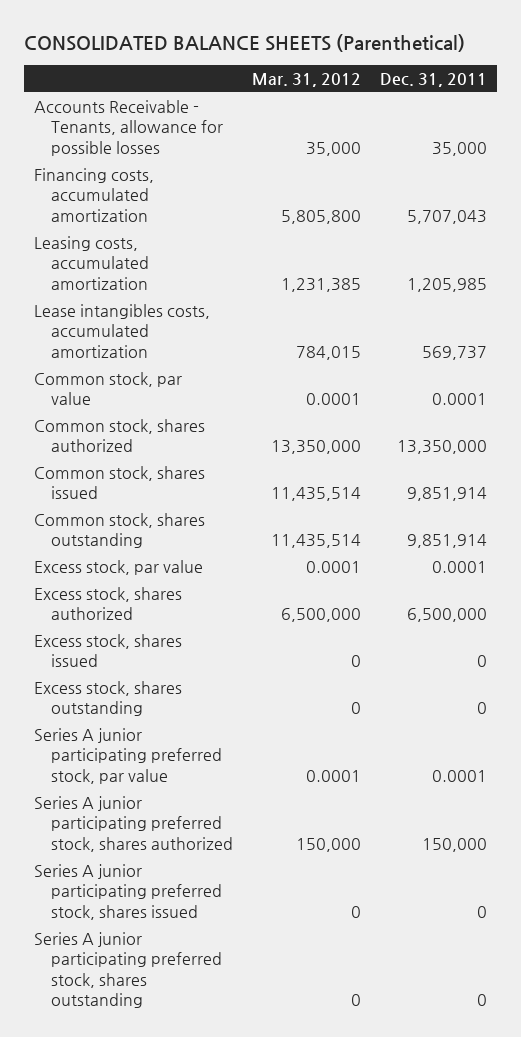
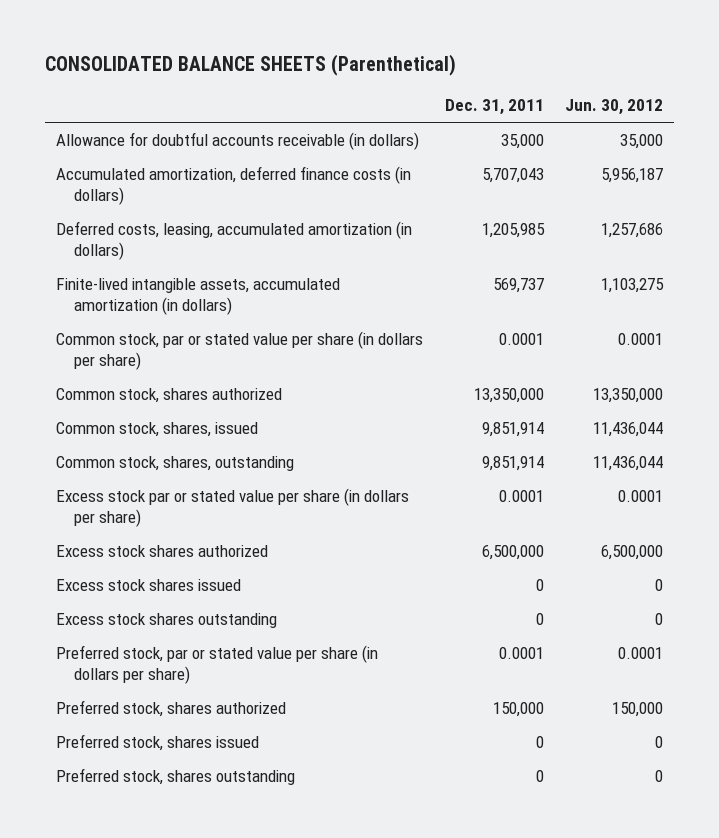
- | Mar. 31, 2012 | Dec. 31, 2011
+ | Dec. 31, 2011 | Jun. 30, 2012
- Accounts Receivable - Tenants, allowance for possible losses | 35,000 | 35,000
- Financing costs, accumulated amortization | 5,805,800 | 5,707,043
- Leasing costs, accumulated amortization | 1,231,385 | 1,205,985
- Lease intangibles costs, accumulated amortization | 784,015 | 569,737
- Common stock, par value | 0.0001 | 0.0001
+ Allowance for doubtful accounts receivable (in dollars) | 35,000 | 35,000
+ Accumulated amortization, deferred finance costs (in dollars) | 5,707,043 | 5,956,187
+ Deferred costs, leasing, accumulated amortization (in dollars) | 1,205,985 | 1,257,686
+ Finite-lived intangible assets, accumulated amortization (in dollars) | 569,737 | 1,103,275
+ Common stock, par or stated value per share (in dollars per share) | 0.0001 | 0.0001
- Common stock, shares issued | 11,435,514 | 9,851,914
- Common stock, shares outstanding | 11,435,514 | 9,851,914
- Excess stock, par value | 0.0001 | 0.0001
- Excess stock, shares authorized | 6,500,000 | 6,500,000
- Excess stock, shares issued | 0 | 0
- Excess stock, shares outstanding | 0 | 0
- Series A junior participating preferred stock, par value | 0.0001 | 0.0001
- Series A junior participating preferred stock, shares authorized | 150,000 | 150,000
- Series A junior participating preferred stock, shares issued | 0 | 0
- Series A junior participating preferred stock, shares outstanding | 0 | 0
+ Common stock, shares, issued | 9,851,914 | 11,436,044
+ Common stock, shares, outstanding | 9,851,914 | 11,436,044
+ Excess stock par or stated value per share (in dollars per share) | 0.0001 | 0.0001
+ Excess stock shares authorized | 6,500,000 | 6,500,000
+ Excess stock shares issued | 0 | 0
+ Excess stock shares outstanding | 0 | 0
+ Preferred stock, par or stated value per share (in dollars per share) | 0.0001 | 0.0001
+ Preferred stock, shares authorized | 150,000 | 150,000
+ Preferred stock, shares issued | 0 | 0
+ Preferred stock, shares outstanding | 0 | 0

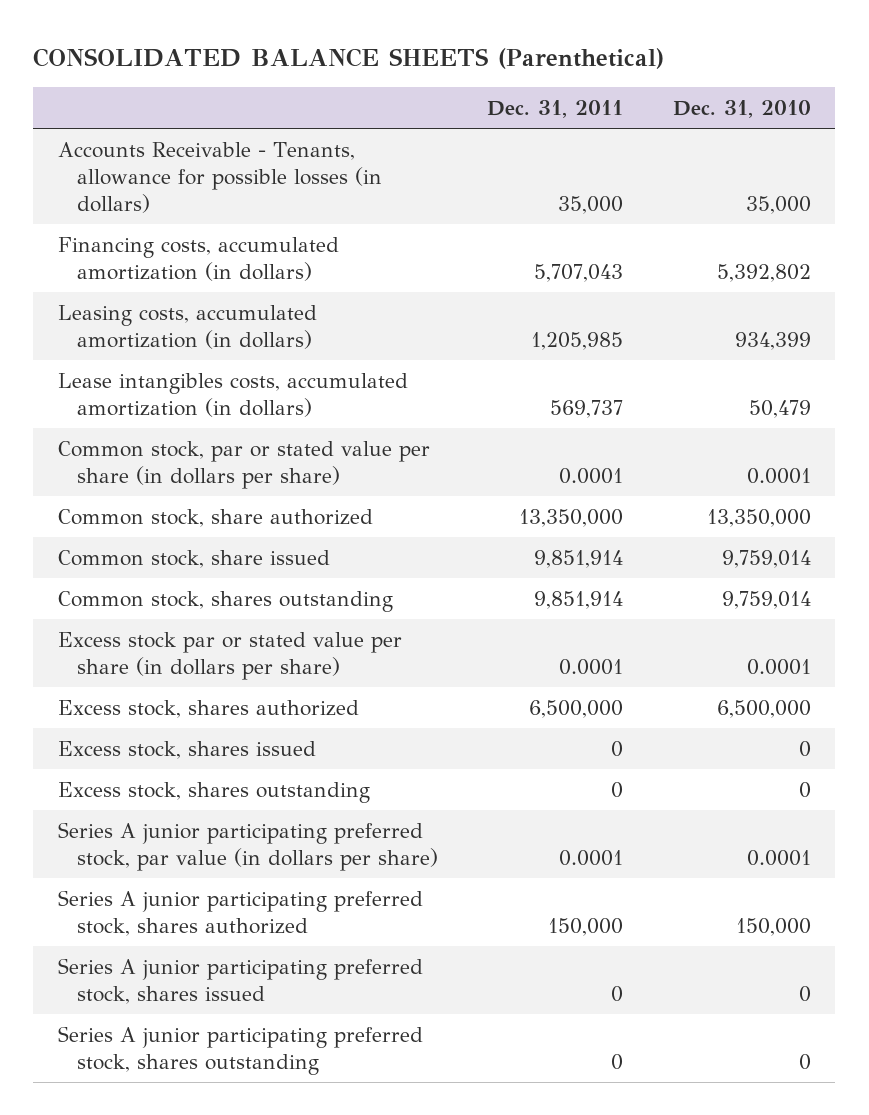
- | Dec. 31, 2011 | Jun. 30, 2012
+ | Dec. 31, 2011 | Dec. 31, 2010
- Allowance for doubtful accounts receivable (in dollars) | 35,000 | 35,000
- Accumulated amortization, deferred finance costs (in dollars) | 5,707,043 | 5,956,187
- Deferred costs, leasing, accumulated amortization (in dollars) | 1,205,985 | 1,257,686
- Finite-lived intangible assets, accumulated amortization (in dollars) | 569,737 | 1,103,275
+ Accounts Receivable - Tenants, allowance for possible losses (in dollars) | 35,000 | 35,000
+ Financing costs, accumulated amortization (in dollars) | 5,707,043 | 5,392,802
+ Leasing costs, accumulated amortization (in dollars) | 1,205,985 | 934,399
+ Lease intangibles costs, accumulated amortization (in dollars) | 569,737 | 50,479
- Common stock, shares authorized | 13,350,000 | 13,350,000
- Common stock, shares, issued | 9,851,914 | 11,436,044
- Common stock, shares, outstanding | 9,851,914 | 11,436,044
+ Common stock, share authorized | 13,350,000 | 13,350,000
+ Common stock, share issued | 9,851,914 | 9,759,014
+ Common stock, shares outstanding | 9,851,914 | 9,759,014
- Excess stock shares authorized | 6,500,000 | 6,500,000
- Excess stock shares issued | 0 | 0
- Excess stock shares outstanding | 0 | 0
- Preferred stock, par or stated value per share (in dollars per share) | 0.0001 | 0.0001
- Preferred stock, shares authorized | 150,000 | 150,000
- Preferred stock, shares issued | 0 | 0
- Preferred stock, shares outstanding | 0 | 0
+ Excess stock, shares authorized | 6,500,000 | 6,500,000
+ Excess stock, shares issued | 0 | 0
+ Excess stock, shares outstanding | 0 | 0
+ Series A junior participating preferred stock, par value (in dollars per share) | 0.0001 | 0.0001
+ Series A junior participating preferred stock, shares authorized | 150,000 | 150,000
+ Series A junior participating preferred stock, shares issued | 0 | 0
+ Series A junior participating preferred stock, shares outstanding | 0 | 0

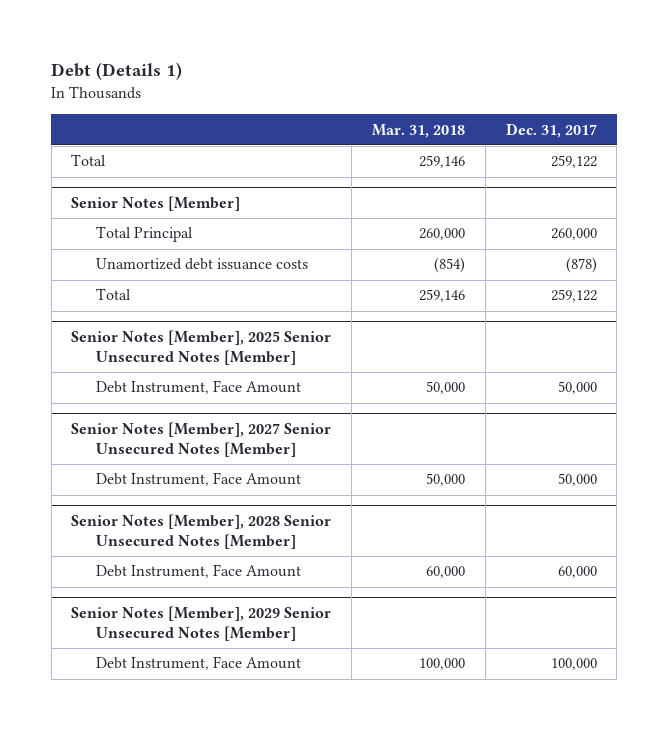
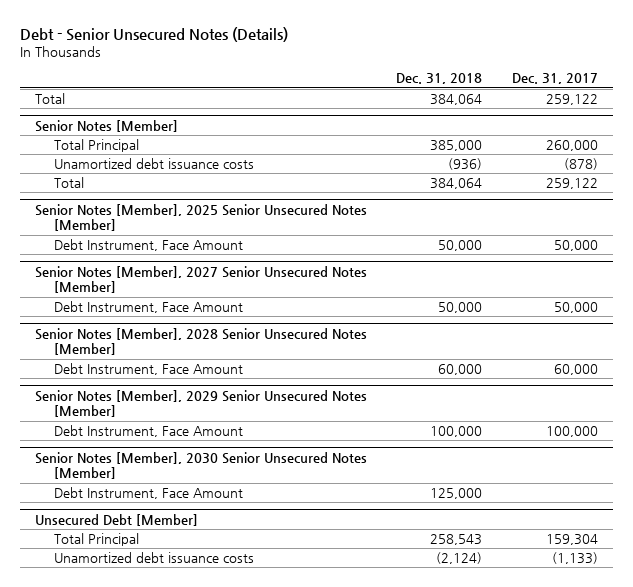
- Debt (Details 1)
+ Debt - Senior Unsecured Notes (Details)
- | Mar. 31, 2018 | Dec. 31, 2017
+ | Dec. 31, 2018 | Dec. 31, 2017
+ Senior Notes [Member], 2030 Senior Unsecured Notes [Member]
+ Debt Instrument, Face Amount | 125,000 |
+ Unsecured Debt [Member]
+ Total Principal | 258,543 | 159,304
+ Unamortized debt issuance costs | (2,124) | (1,133)

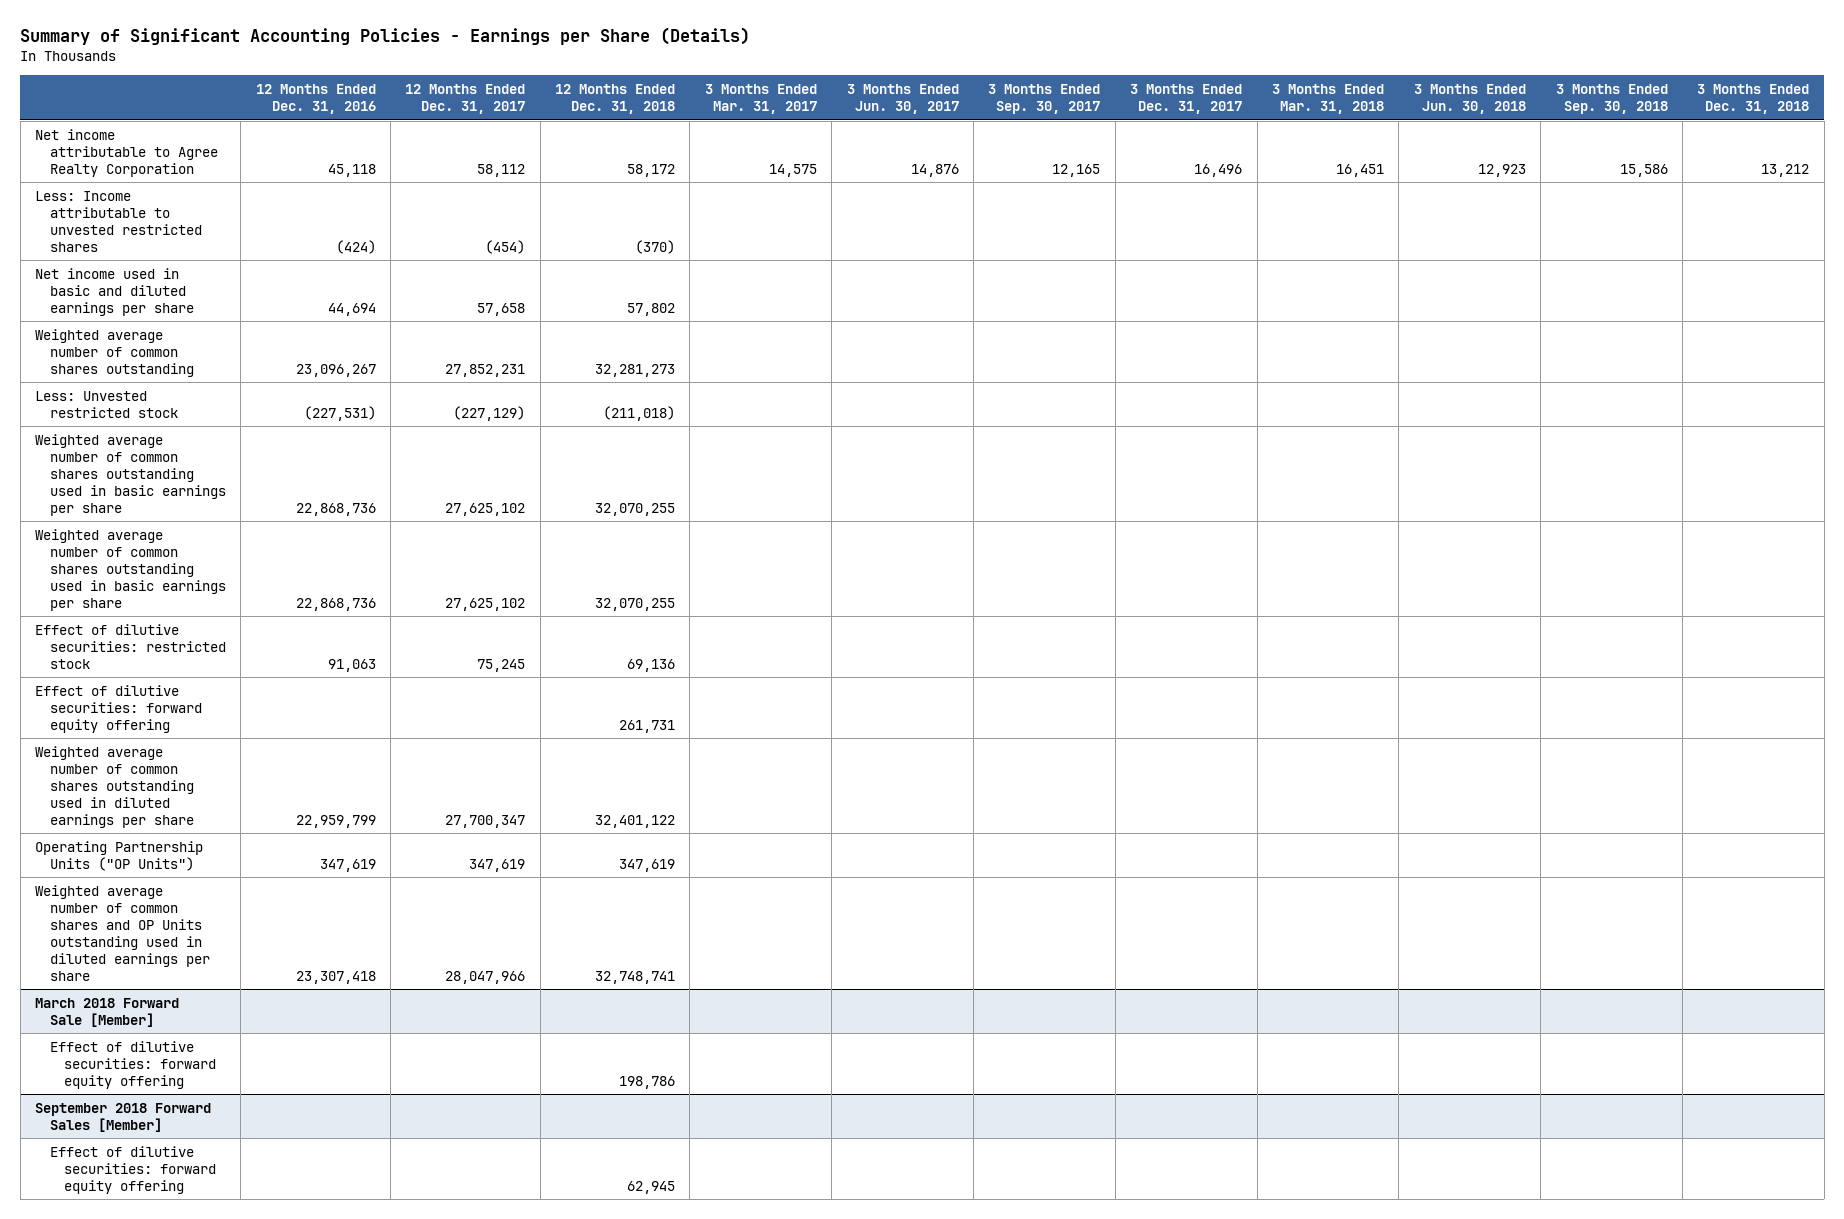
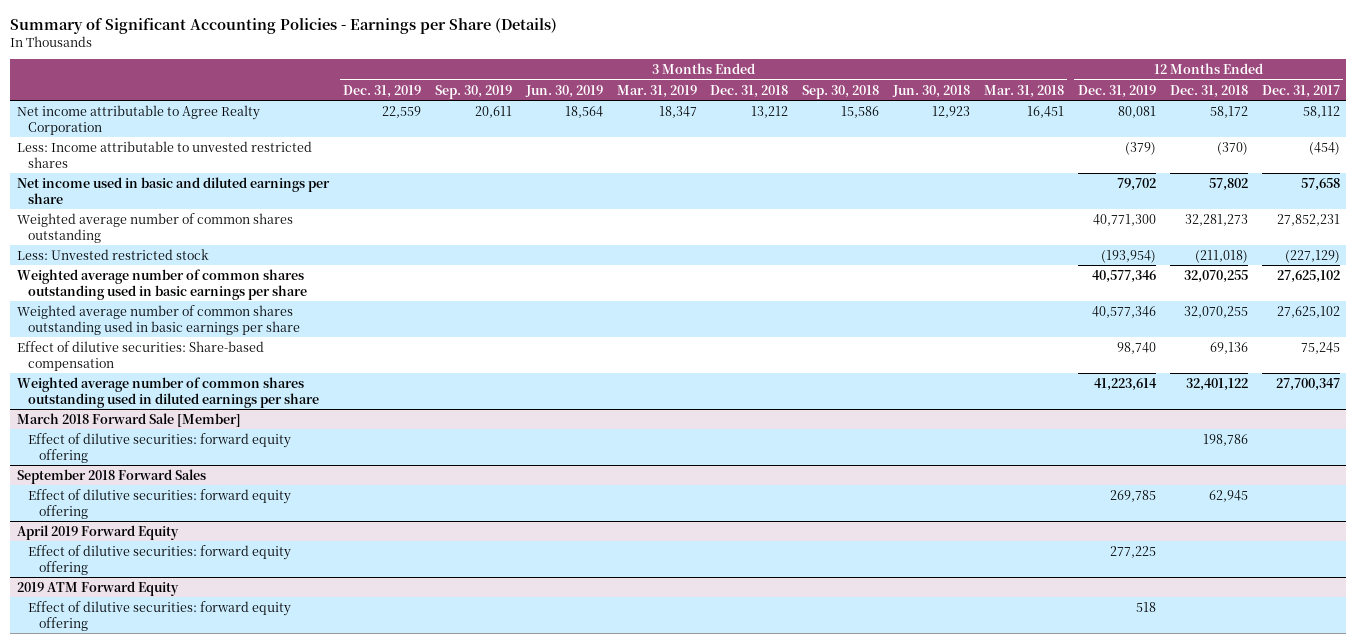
- | 12 Months Ended Dec. 31, 2016 | 12 Months Ended Dec. 31, 2017 | 12 Months Ended Dec. 31, 2018 | 3 Months Ended Mar. 31, 2017 | 3 Months Ended Jun. 30, 2017 | 3 Months Ended Sep. 30, 2017 | 3 Months Ended Dec. 31, 2017 | 3 Months Ended Mar. 31, 2018 | 3 Months Ended Jun. 30, 2018 | 3 Months Ended Sep. 30, 2018 | 3 Months Ended Dec. 31, 2018
+ | 3 Months Ended Dec. 31, 2019 | 3 Months Ended Sep. 30, 2019 | 3 Months Ended Jun. 30, 2019 | 3 Months Ended Mar. 31, 2019 | 3 Months Ended Dec. 31, 2018 | 3 Months Ended Sep. 30, 2018 | 3 Months Ended Jun. 30, 2018 | 3 Months Ended Mar. 31, 2018 | 12 Months Ended Dec. 31, 2019 | 12 Months Ended Dec. 31, 2018 | 12 Months Ended Dec. 31, 2017
- Effect of dilutive securities: restricted stock | 91,063 | 75,245 | 69,136 | | | | | | | |
- Effect of dilutive securities: forward equity offering | | | 261,731 | | | | | | | |
+ Effect of dilutive securities: Share-based compensation | | | | | | | | | 98,740 | 69,136 | 75,245
- Operating Partnership Units ("OP Units") | 347,619 | 347,619 | 347,619 | | | | | | | |
- Weighted average number of common shares and OP Units outstanding used in diluted earnings per share | 23,307,418 | 28,047,966 | 32,748,741 | | | | | | | |
- September 2018 Forward Sales [Member]
+ September 2018 Forward Sales
+ April 2019 Forward Equity
+ Effect of dilutive securities: forward equity offering | | | | | | | | | 277,225 | |
+ 2019 ATM Forward Equity
+ Effect of dilutive securities: forward equity offering | | | | | | | | | 518 | |

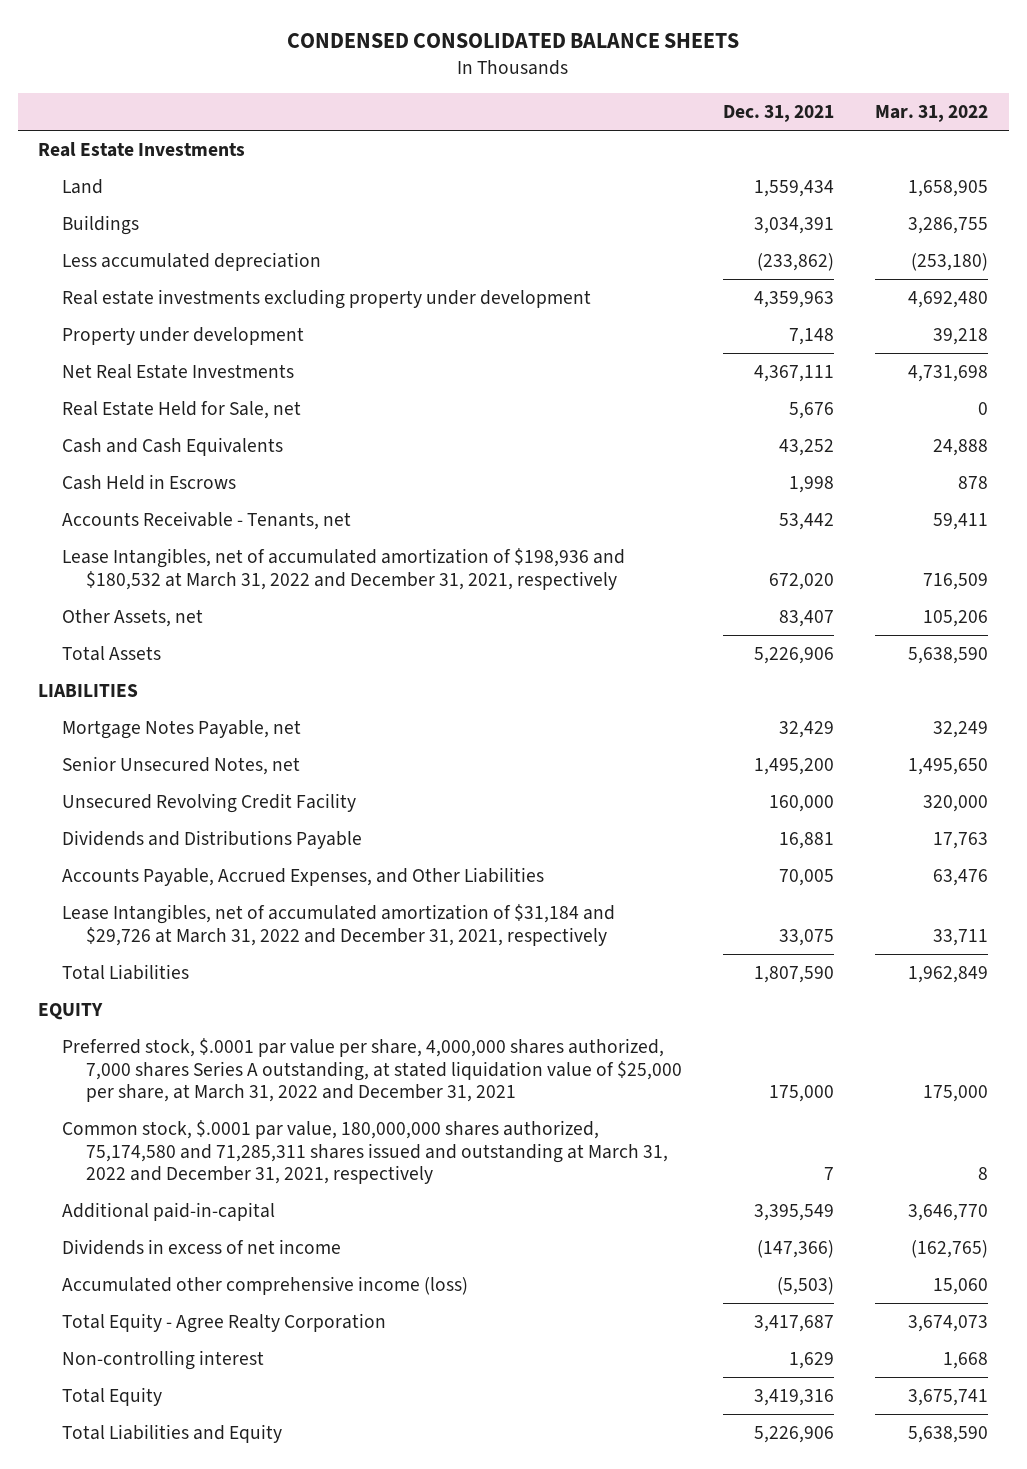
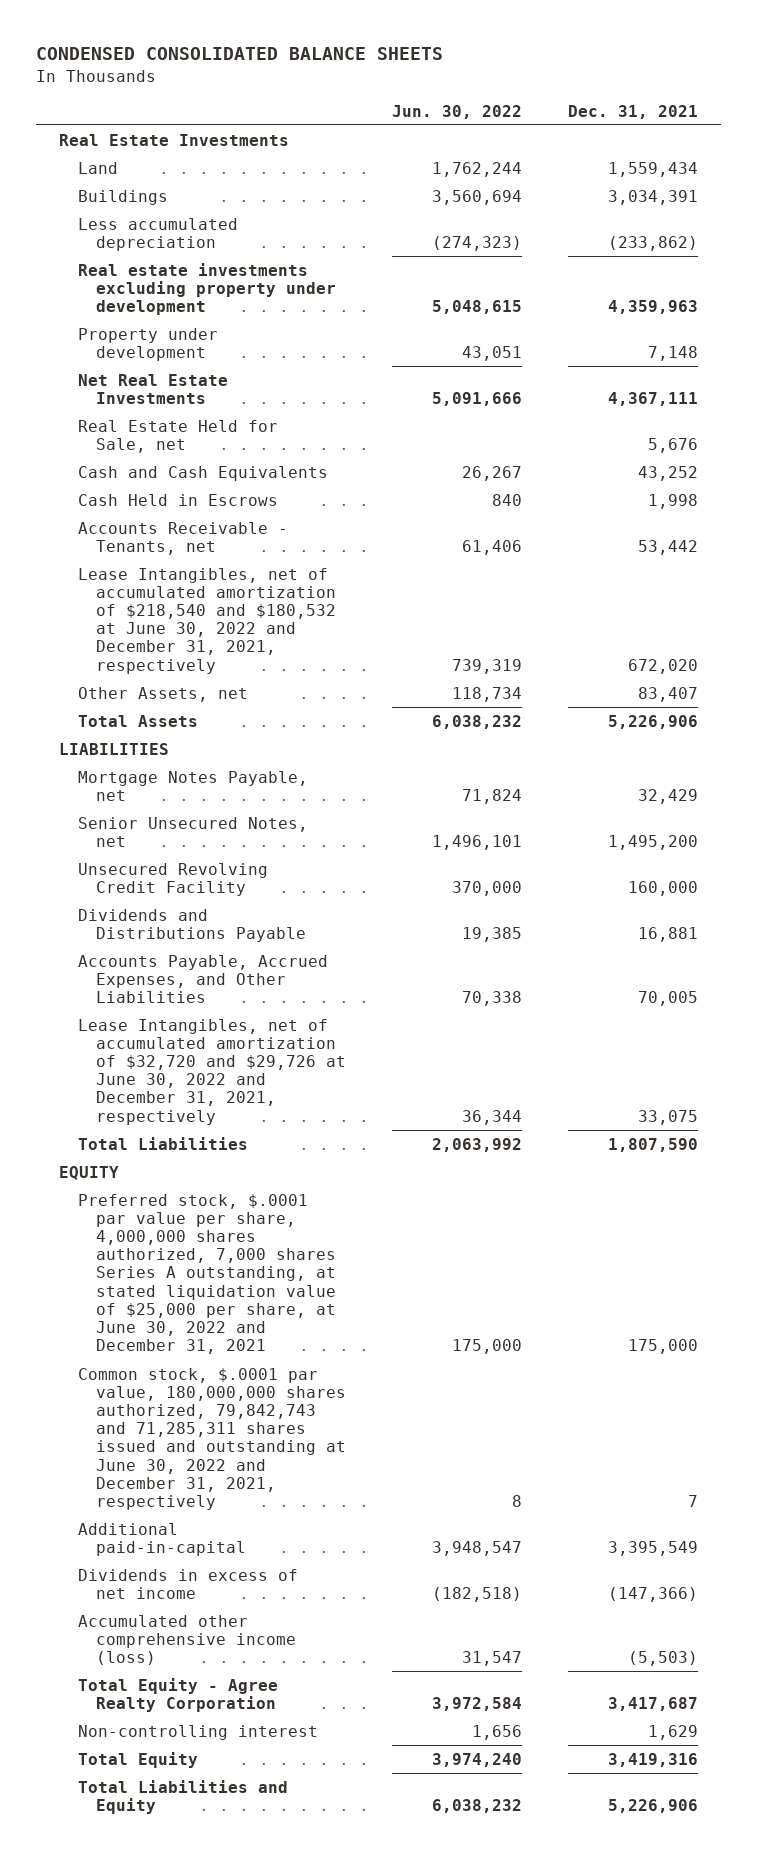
- | Dec. 31, 2021 | Mar. 31, 2022
+ | Jun. 30, 2022 | Dec. 31, 2021
- Lease Intangibles, net of accumulated amortization of $198,936 and $180,532 at March 31, 2022 and December 31, 2021, respectively | 672,020 | 716,509
+ Lease Intangibles, net of accumulated amortization of $218,540 and $180,532 at June 30, 2022 and December 31, 2021, respectively | 739,319 | 672,020
- Lease Intangibles, net of accumulated amortization of $31,184 and $29,726 at March 31, 2022 and December 31, 2021, respectively | 33,075 | 33,711
+ Lease Intangibles, net of accumulated amortization of $32,720 and $29,726 at June 30, 2022 and December 31, 2021, respectively | 36,344 | 33,075
- Preferred stock, $.0001 par value per share, 4,000,000 shares authorized, 7,000 shares Series A outstanding, at stated liquidation value of $25,000 per share, at March 31, 2022 and December 31, 2021 | 175,000 | 175,000
- Common stock, $.0001 par value, 180,000,000 shares authorized, 75,174,580 and 71,285,311 shares issued and outstanding at March 31, 2022 and December 31, 2021, respectively | 7 | 8
+ Preferred stock, $.0001 par value per share, 4,000,000 shares authorized, 7,000 shares Series A outstanding, at stated liquidation value of $25,000 per share, at June 30, 2022 and December 31, 2021 | 175,000 | 175,000
+ Common stock, $.0001 par value, 180,000,000 shares authorized, 79,842,743 and 71,285,311 shares issued and outstanding at June 30, 2022 and December 31, 2021, respectively | 8 | 7

